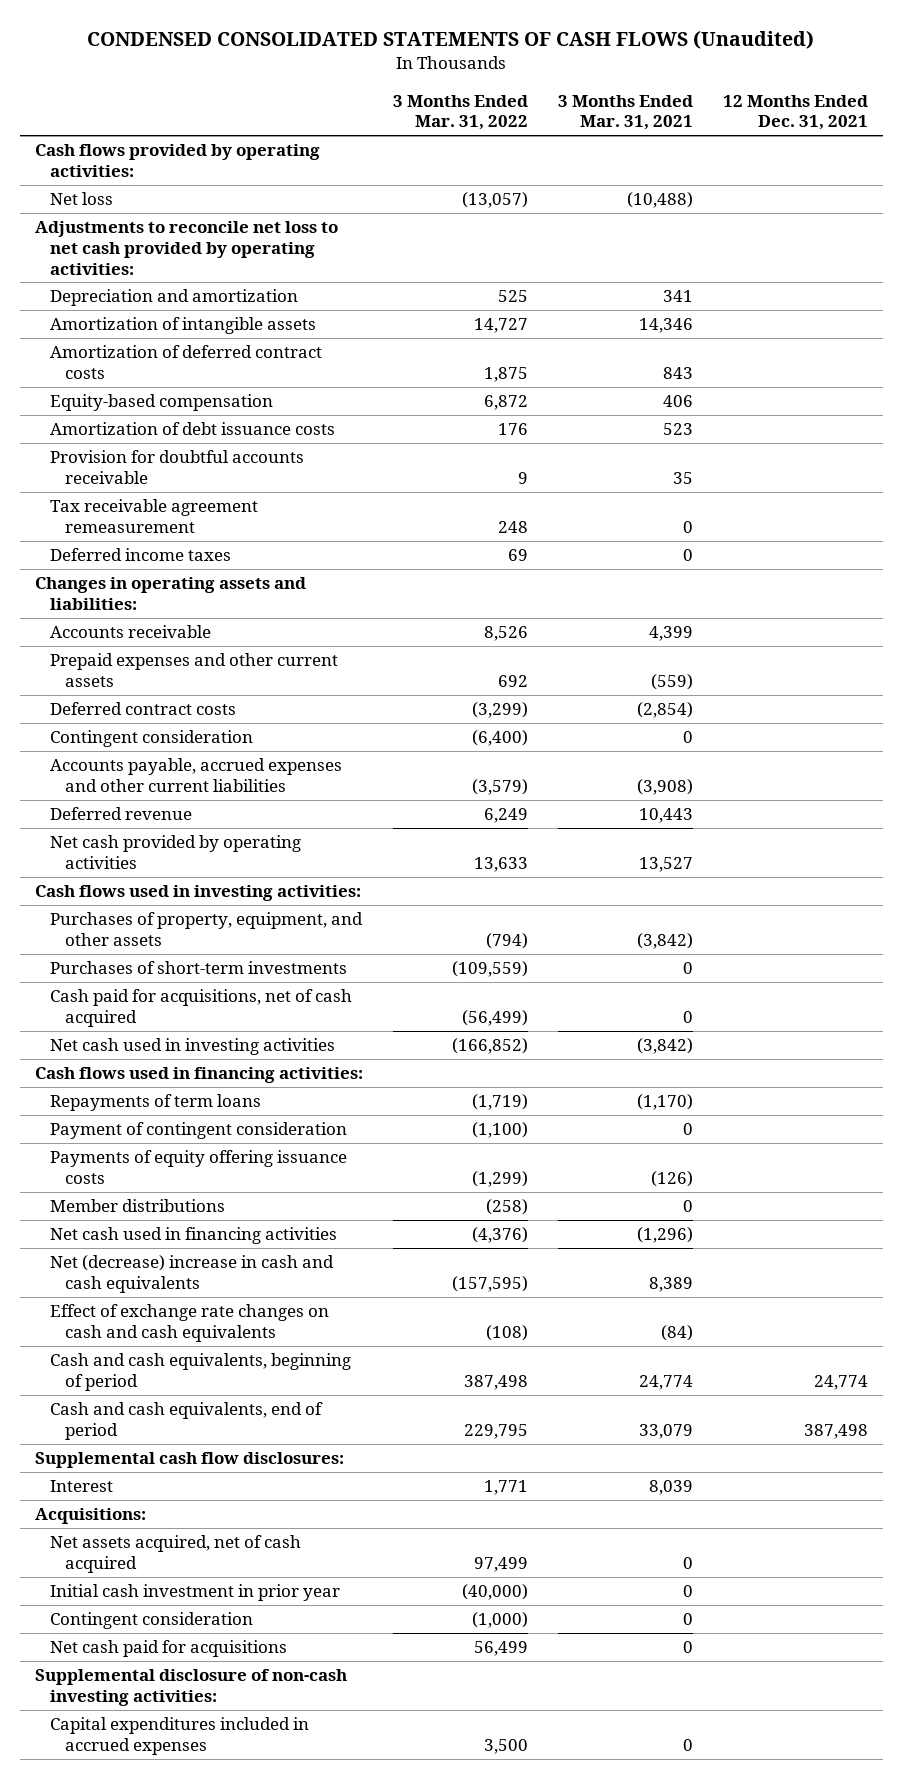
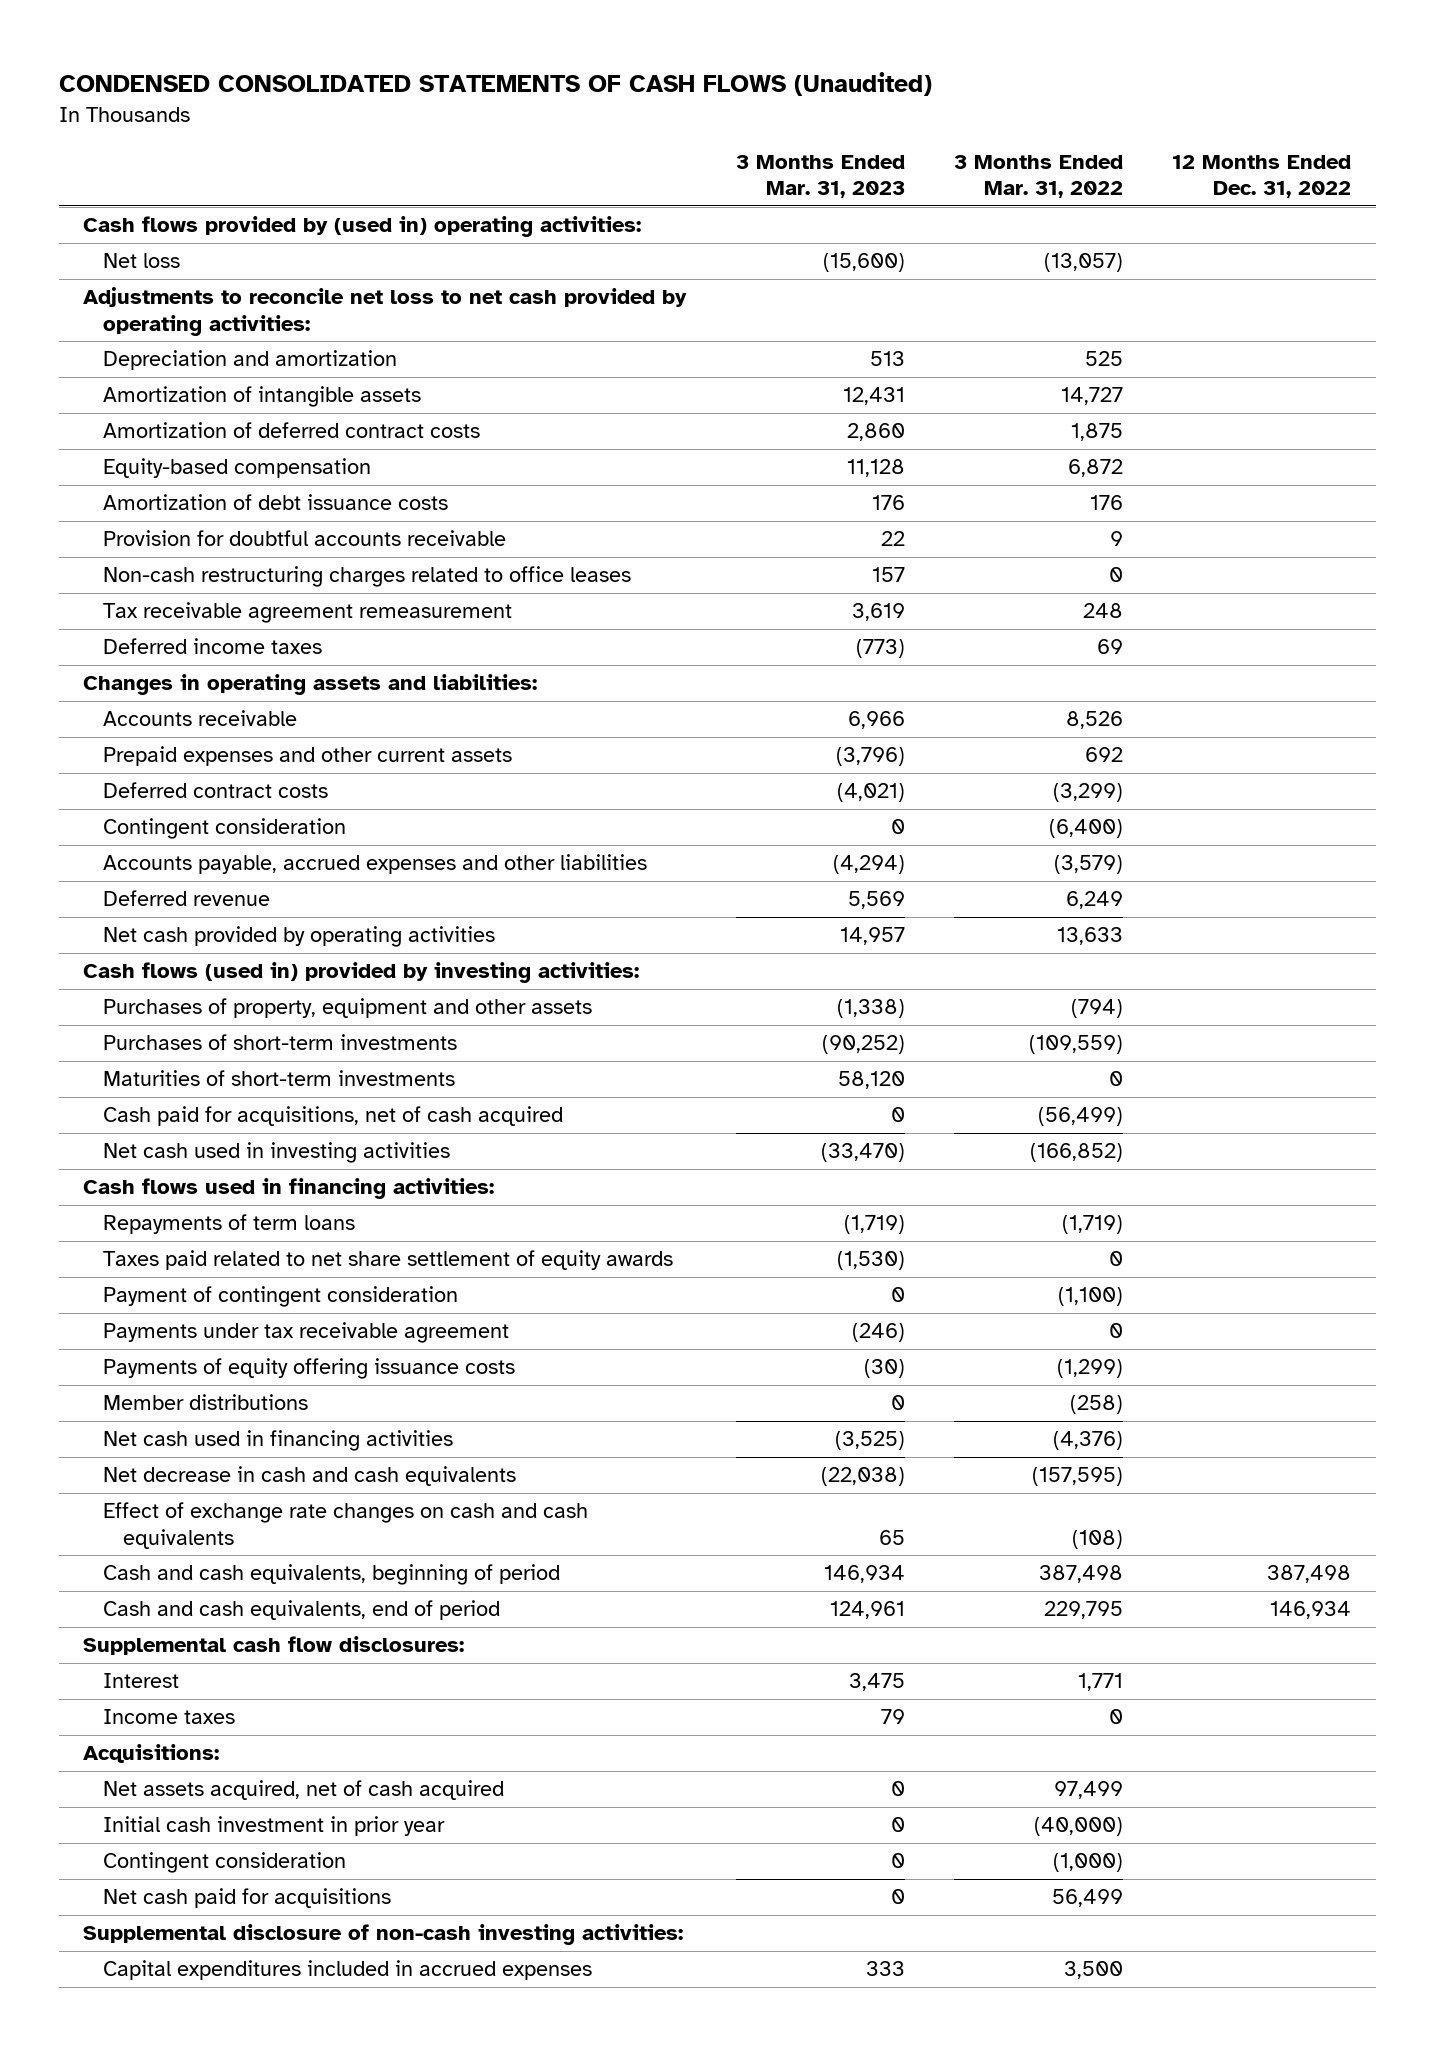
- | 3 Months Ended Mar. 31, 2022 | 3 Months Ended Mar. 31, 2021 | 12 Months Ended Dec. 31, 2021
+ | 3 Months Ended Mar. 31, 2023 | 3 Months Ended Mar. 31, 2022 | 12 Months Ended Dec. 31, 2022
- Cash flows provided by operating activities:
+ Cash flows provided by (used in) operating activities:
+ Non-cash restructuring charges related to office leases | 157 | 0 |
- Accounts payable, accrued expenses and other current liabilities | (3,579) | (3,908) |
+ Accounts payable, accrued expenses and other liabilities | (4,294) | (3,579) |
- Cash flows used in investing activities:
- Purchases of property, equipment, and other assets | (794) | (3,842) |
+ Cash flows (used in) provided by investing activities:
+ Purchases of property, equipment and other assets | (1,338) | (794) |
+ Maturities of short-term investments | 58,120 | 0 |
+ Taxes paid related to net share settlement of equity awards | (1,530) | 0 |
+ Payments under tax receivable agreement | (246) | 0 |
- Net (decrease) increase in cash and cash equivalents | (157,595) | 8,389 |
+ Net decrease in cash and cash equivalents | (22,038) | (157,595) |
+ Income taxes | 79 | 0 |

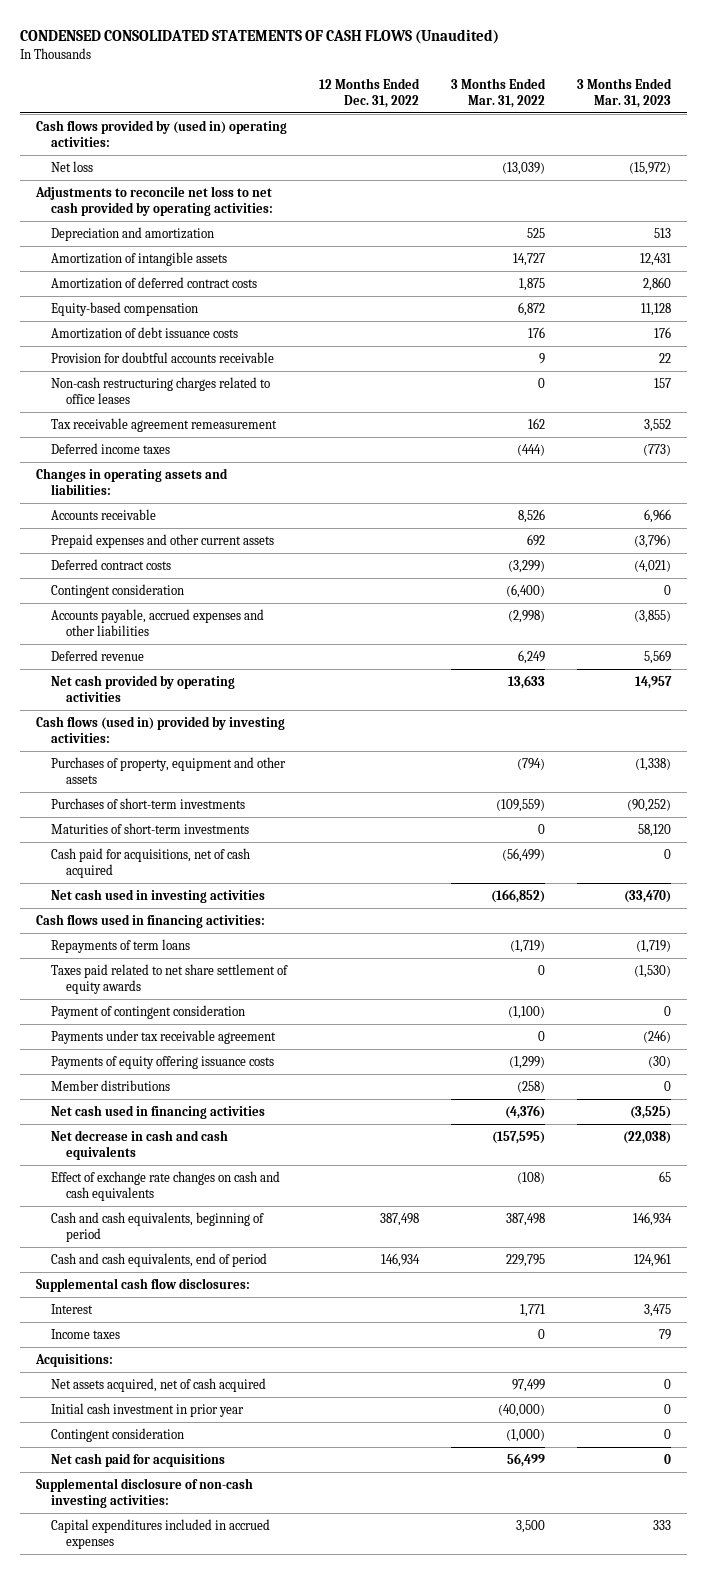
- | 3 Months Ended Mar. 31, 2023 | 3 Months Ended Mar. 31, 2022 | 12 Months Ended Dec. 31, 2022
+ | 12 Months Ended Dec. 31, 2022 | 3 Months Ended Mar. 31, 2022 | 3 Months Ended Mar. 31, 2023
- Net loss | (15,600) | (13,057) |
+ Net loss | | (13,039) | (15,972)
- Tax receivable agreement remeasurement | 3,619 | 248 |
- Deferred income taxes | (773) | 69 |
+ Tax receivable agreement remeasurement | | 162 | 3,552
+ Deferred income taxes | | (444) | (773)
- Accounts payable, accrued expenses and other liabilities | (4,294) | (3,579) |
+ Accounts payable, accrued expenses and other liabilities | | (2,998) | (3,855)

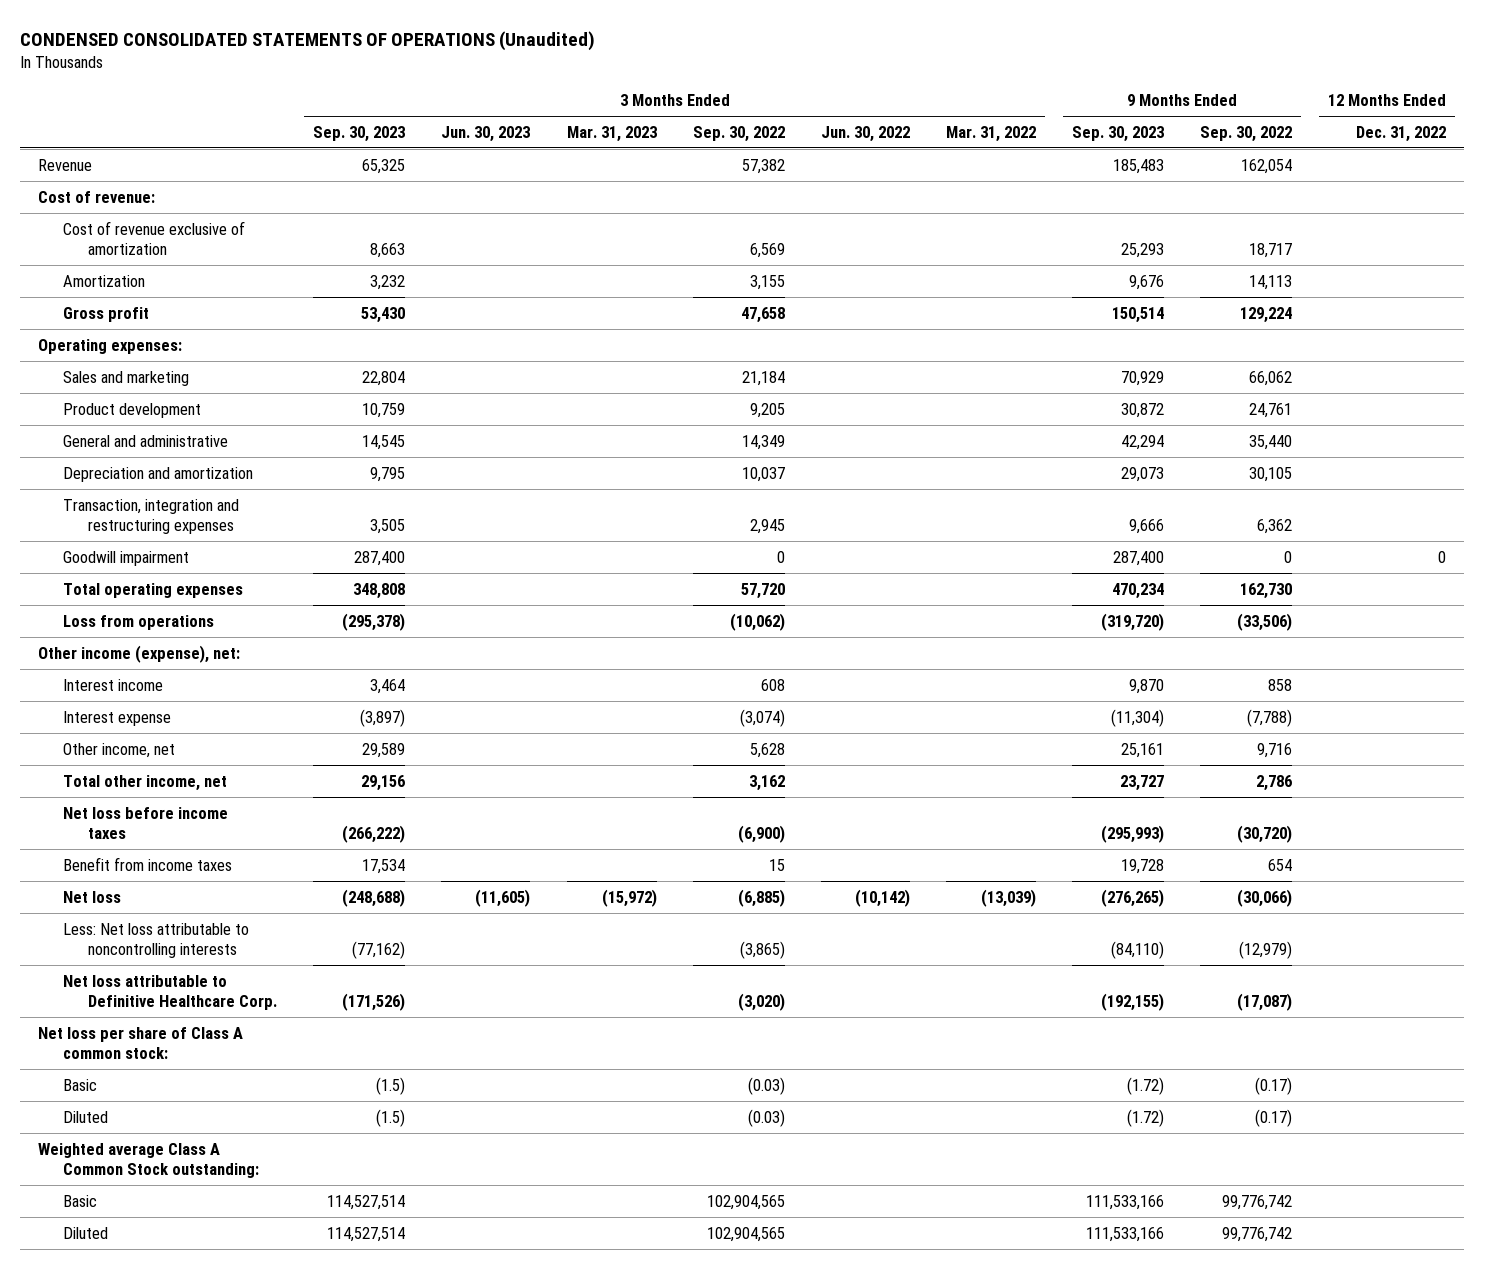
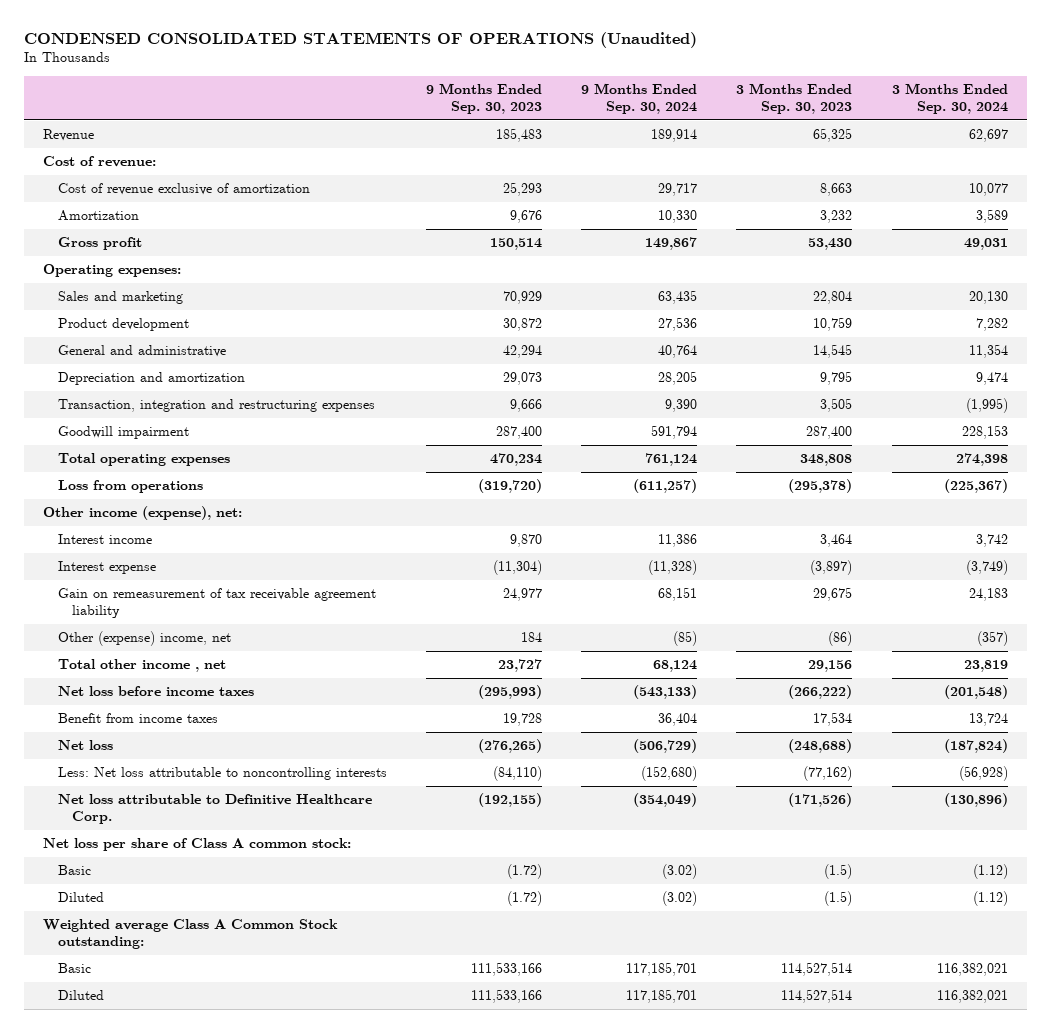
- | 3 Months Ended Sep. 30, 2023 | 3 Months Ended Jun. 30, 2023 | 3 Months Ended Mar. 31, 2023 | 3 Months Ended Sep. 30, 2022 | 3 Months Ended Jun. 30, 2022 | 3 Months Ended Mar. 31, 2022 | 9 Months Ended Sep. 30, 2023 | 9 Months Ended Sep. 30, 2022 | 12 Months Ended Dec. 31, 2022
+ | 9 Months Ended Sep. 30, 2023 | 9 Months Ended Sep. 30, 2024 | 3 Months Ended Sep. 30, 2023 | 3 Months Ended Sep. 30, 2024
- Other income, net | 29,589 | | | 5,628 | | | 25,161 | 9,716 |
- Total other income, net | 29,156 | | | 3,162 | | | 23,727 | 2,786 |
+ Gain on remeasurement of tax receivable agreement liability | 24,977 | 68,151 | 29,675 | 24,183
+ Other (expense) income, net | 184 | (85) | (86) | (357)
+ Total other income , net | 23,727 | 68,124 | 29,156 | 23,819

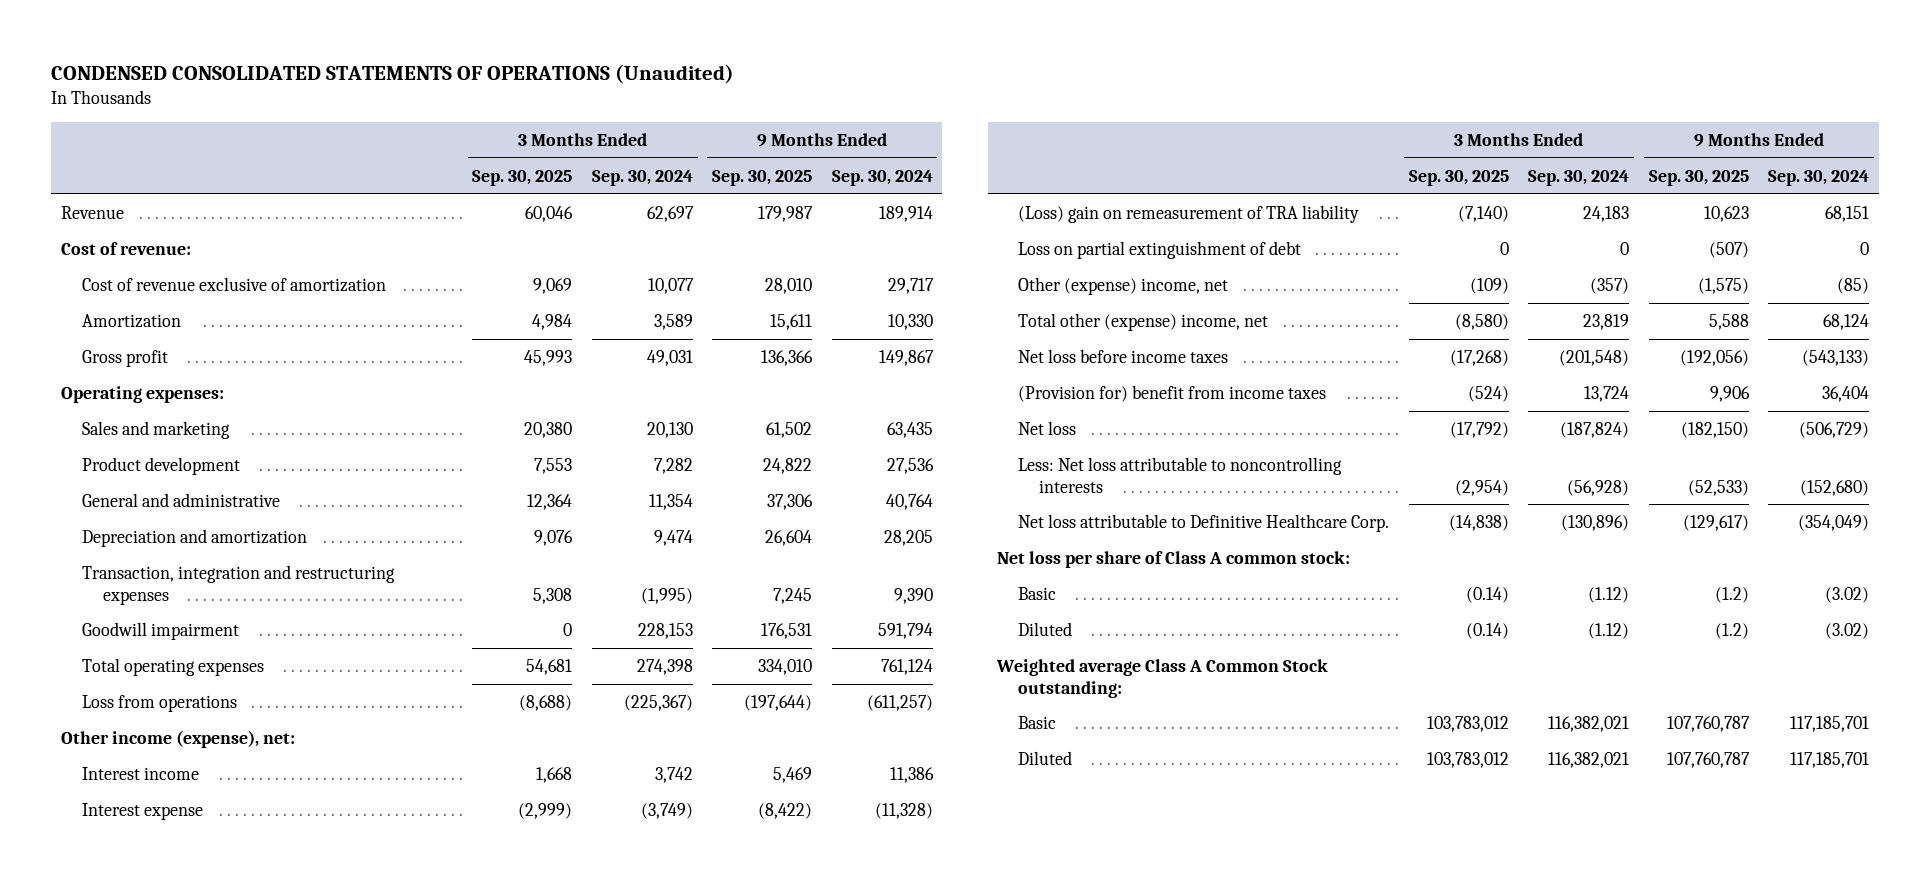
- | 9 Months Ended Sep. 30, 2023 | 9 Months Ended Sep. 30, 2024 | 3 Months Ended Sep. 30, 2023 | 3 Months Ended Sep. 30, 2024
+ | 3 Months Ended Sep. 30, 2025 | 3 Months Ended Sep. 30, 2024 | 9 Months Ended Sep. 30, 2025 | 9 Months Ended Sep. 30, 2024
- Gain on remeasurement of tax receivable agreement liability | 24,977 | 68,151 | 29,675 | 24,183
+ (Loss) gain on remeasurement of TRA liability | (7,140) | 24,183 | 10,623 | 68,151
+ Loss on partial extinguishment of debt | 0 | 0 | (507) | 0
- Total other income , net | 23,727 | 68,124 | 29,156 | 23,819
+ Total other (expense) income, net | (8,580) | 23,819 | 5,588 | 68,124
- Benefit from income taxes | 19,728 | 36,404 | 17,534 | 13,724
+ (Provision for) benefit from income taxes | (524) | 13,724 | 9,906 | 36,404

